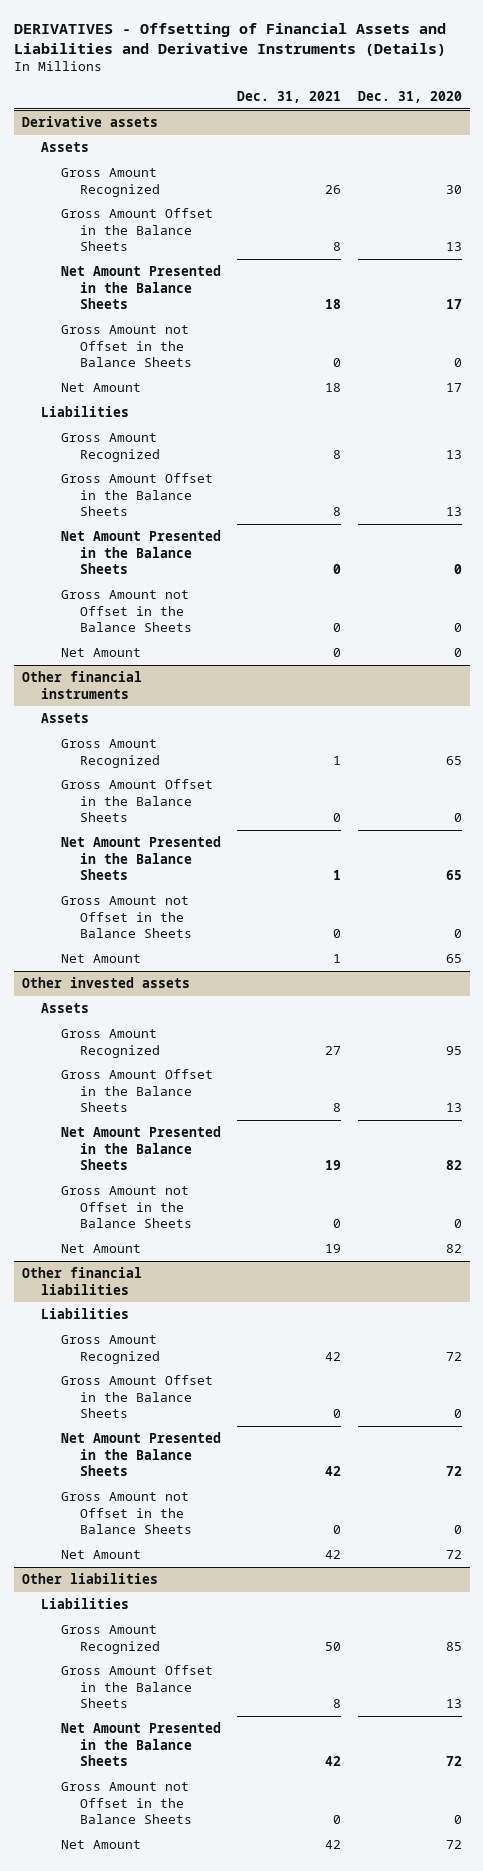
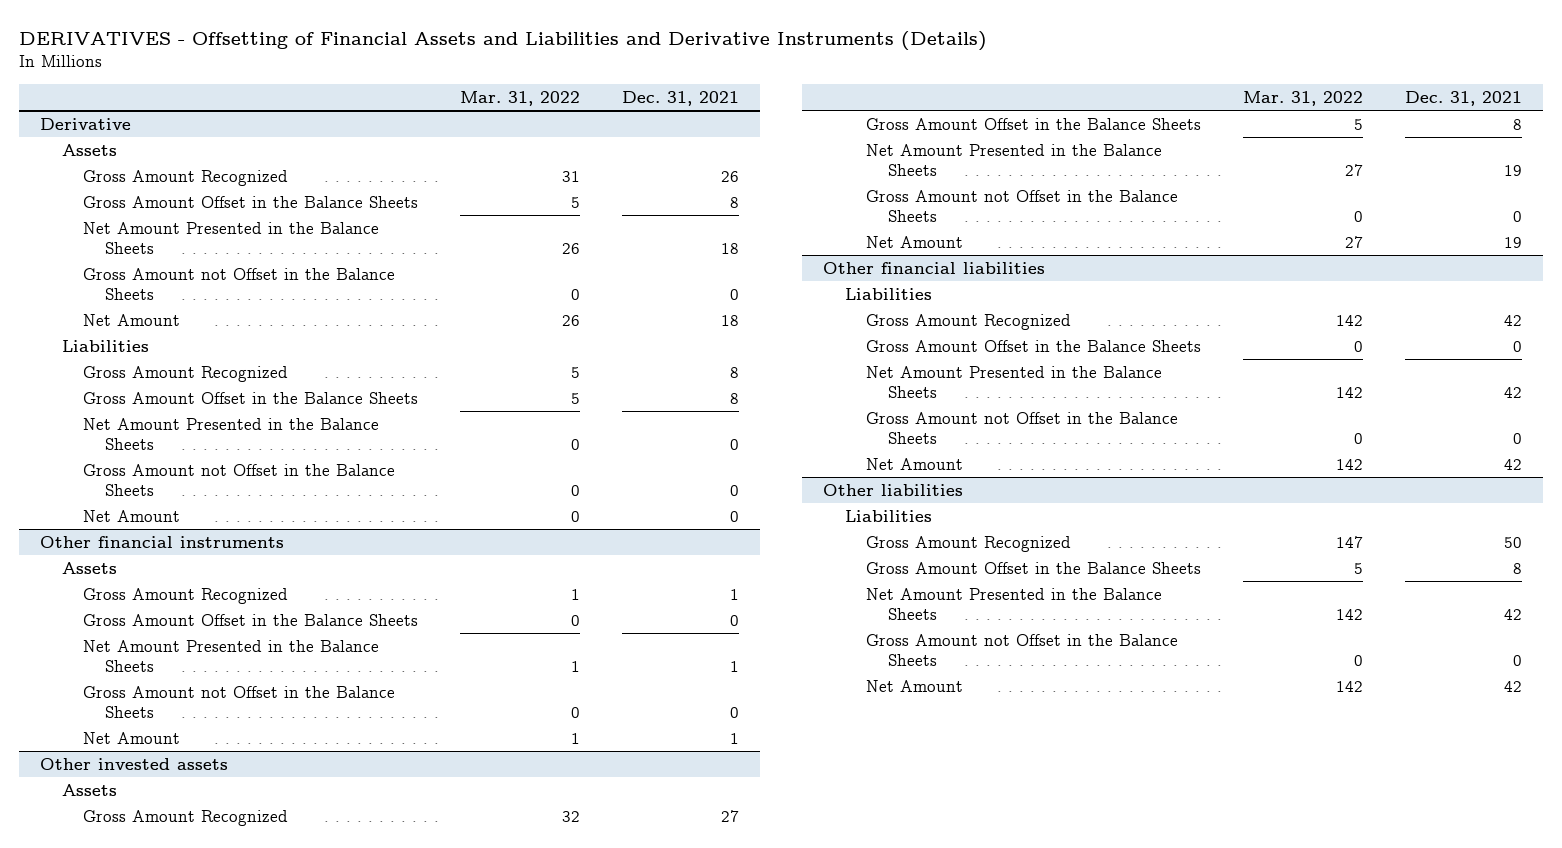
- | Dec. 31, 2021 | Dec. 31, 2020
+ | Mar. 31, 2022 | Dec. 31, 2021
- Derivative assets
+ Derivative

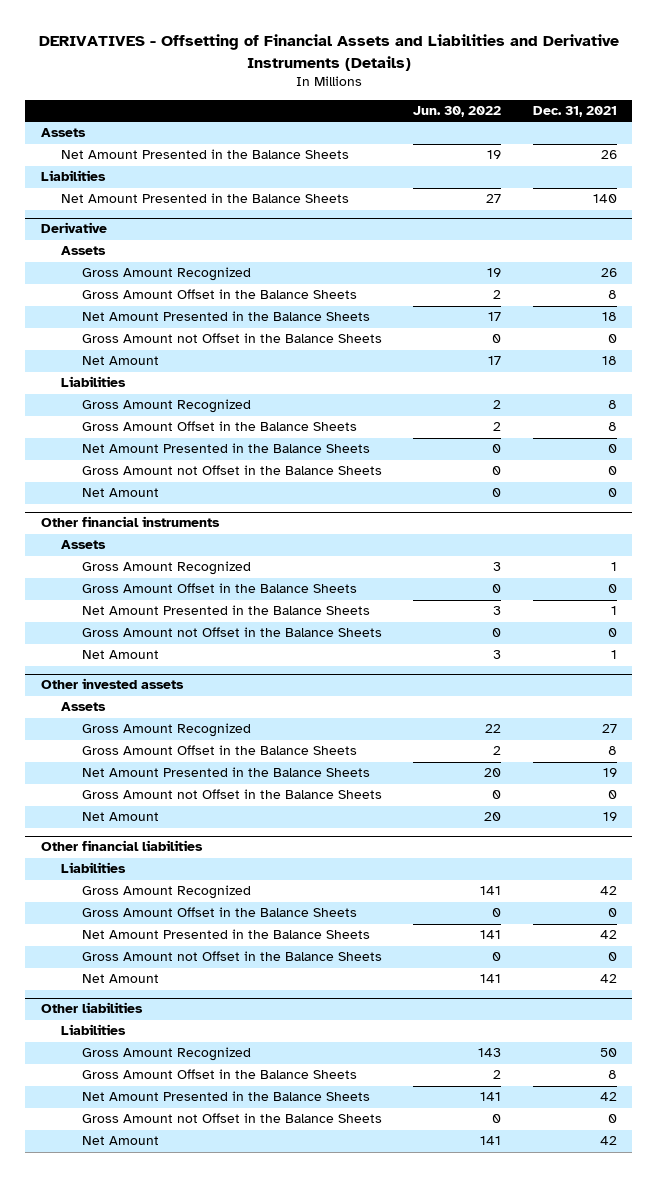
- | Mar. 31, 2022 | Dec. 31, 2021
+ | Jun. 30, 2022 | Dec. 31, 2021
+ Assets
+ Net Amount Presented in the Balance Sheets | 19 | 26
+ Liabilities
+ Net Amount Presented in the Balance Sheets | 27 | 140

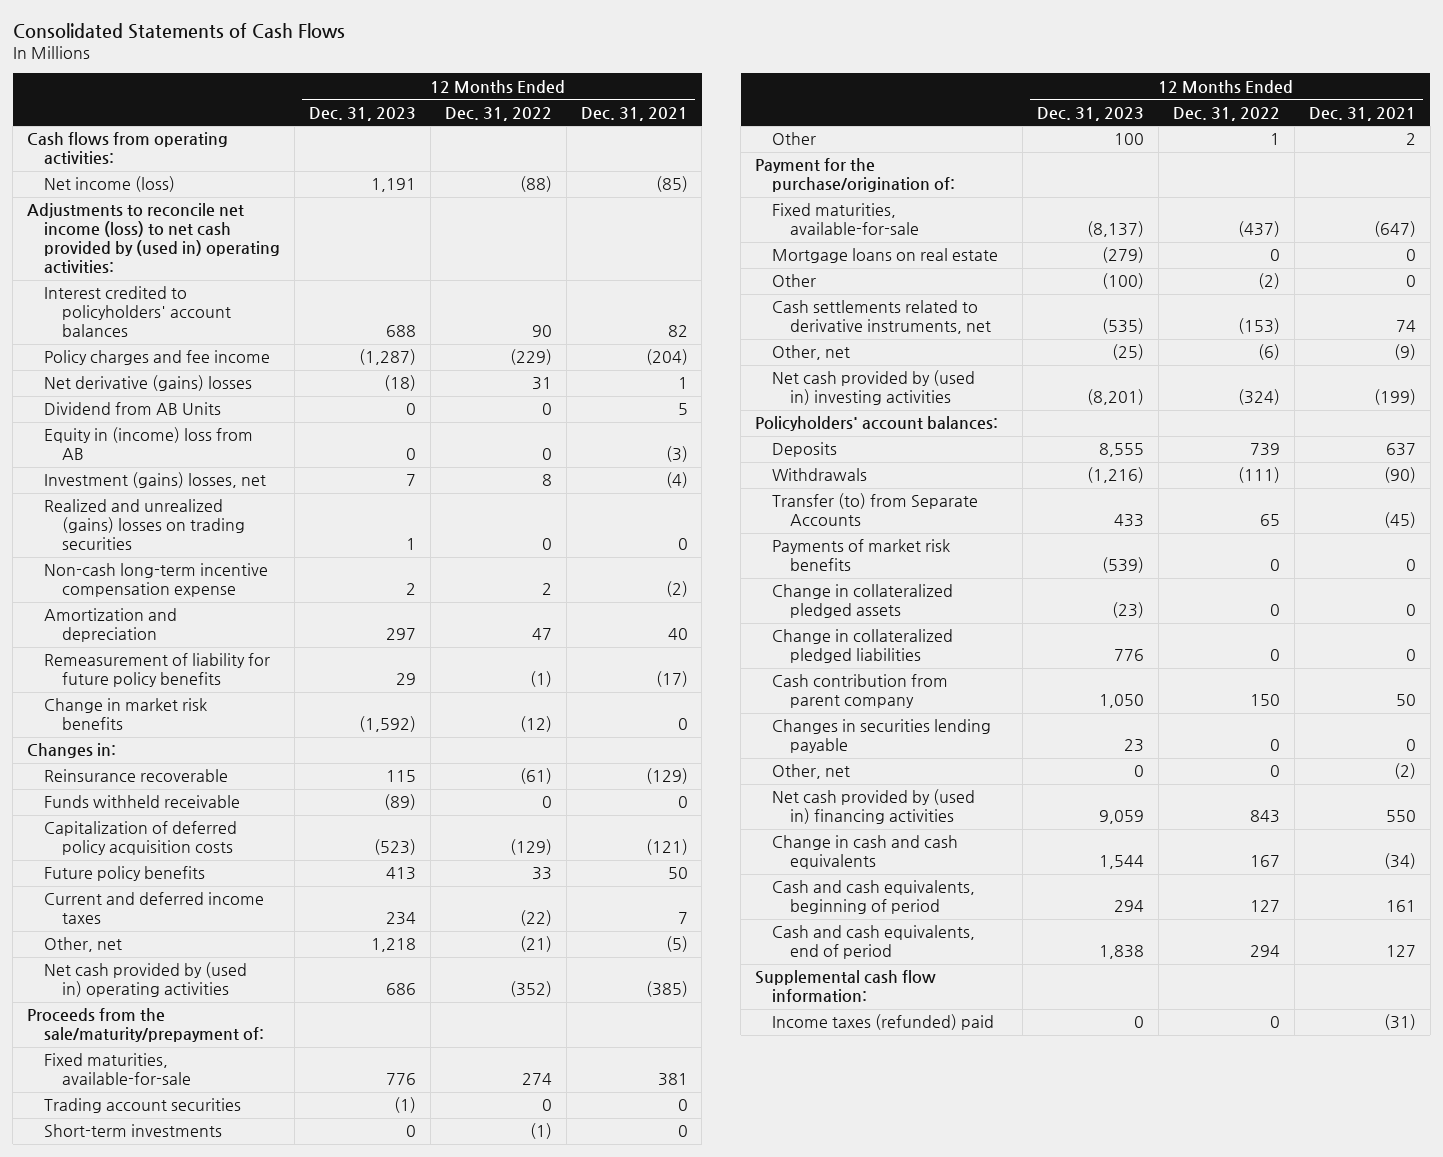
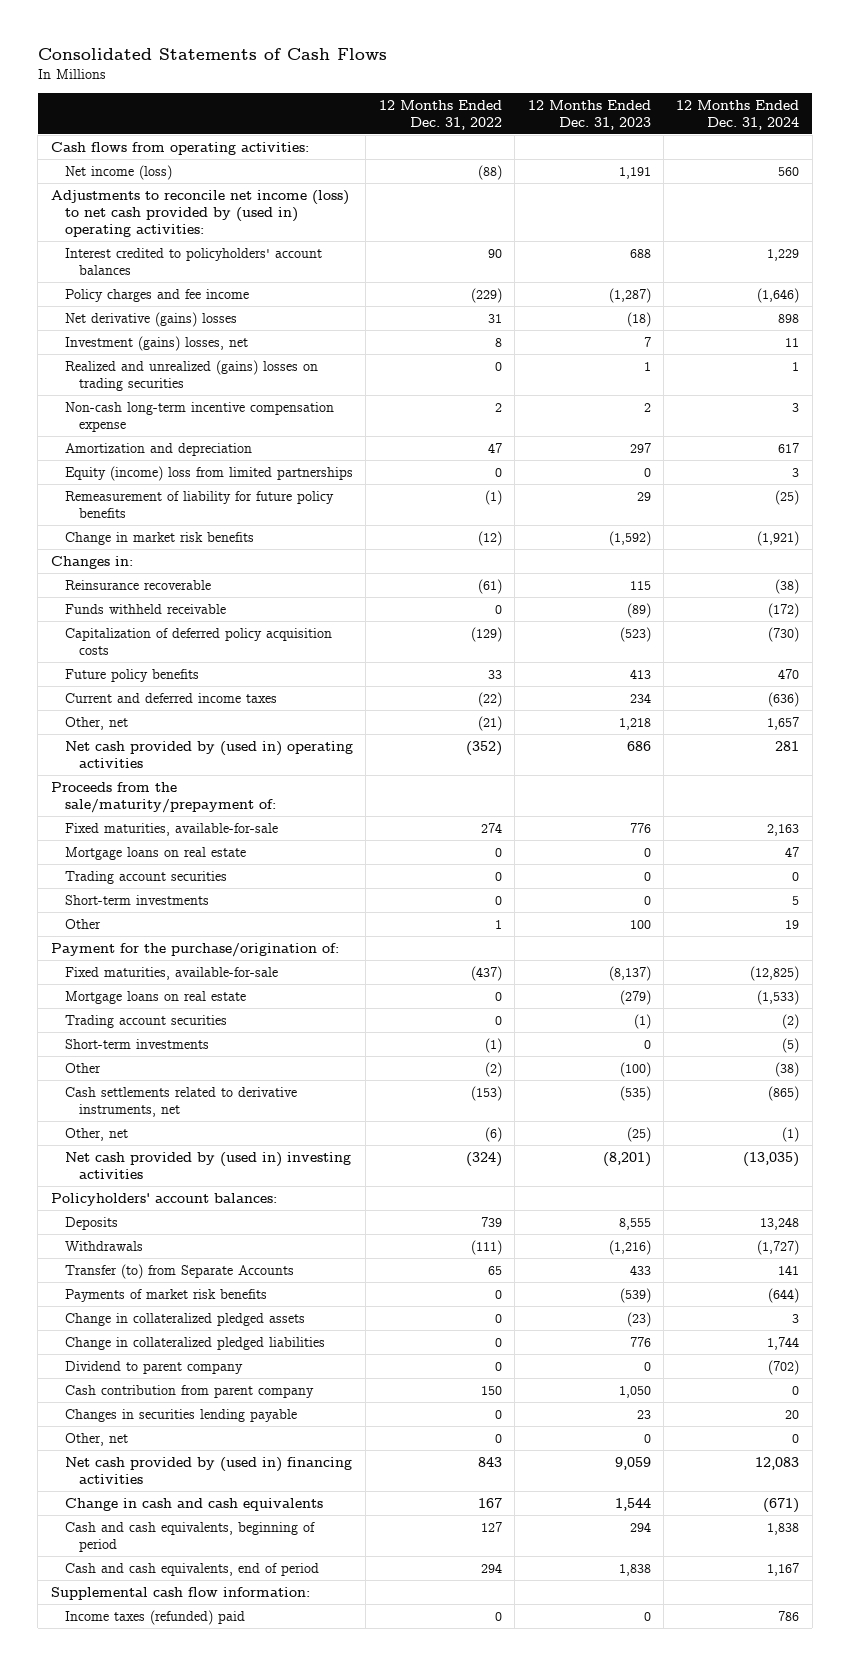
- | 12 Months Ended Dec. 31, 2023 | 12 Months Ended Dec. 31, 2022 | 12 Months Ended Dec. 31, 2021
+ | 12 Months Ended Dec. 31, 2022 | 12 Months Ended Dec. 31, 2023 | 12 Months Ended Dec. 31, 2024
- Dividend from AB Units | 0 | 0 | 5
- Equity in (income) loss from AB | 0 | 0 | (3)
+ Equity (income) loss from limited partnerships | 0 | 0 | 3
+ Mortgage loans on real estate | 0 | 0 | 47
+ Trading account securities | 0 | 0 | 0
+ Short-term investments | 0 | 0 | 5
moved down: Trading account securities | 0 | (1) | (2)
moved down: Short-term investments | (1) | 0 | (5)
+ Dividend to parent company | 0 | 0 | (702)

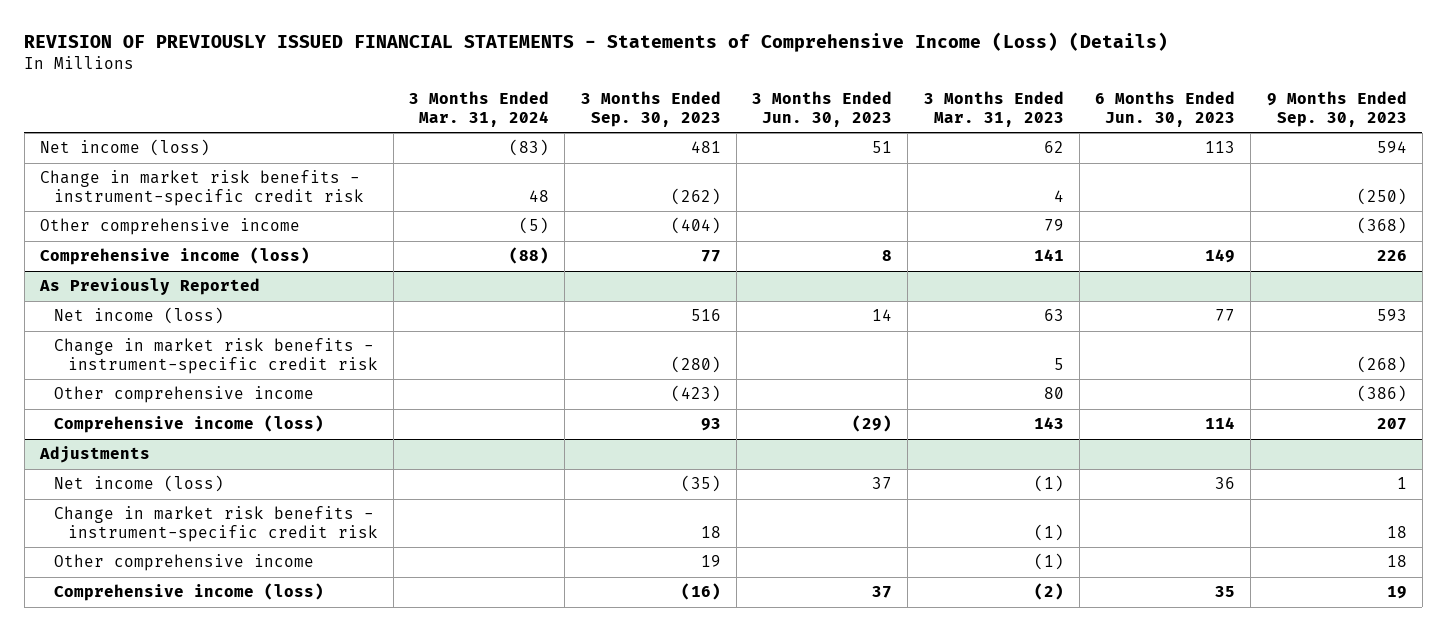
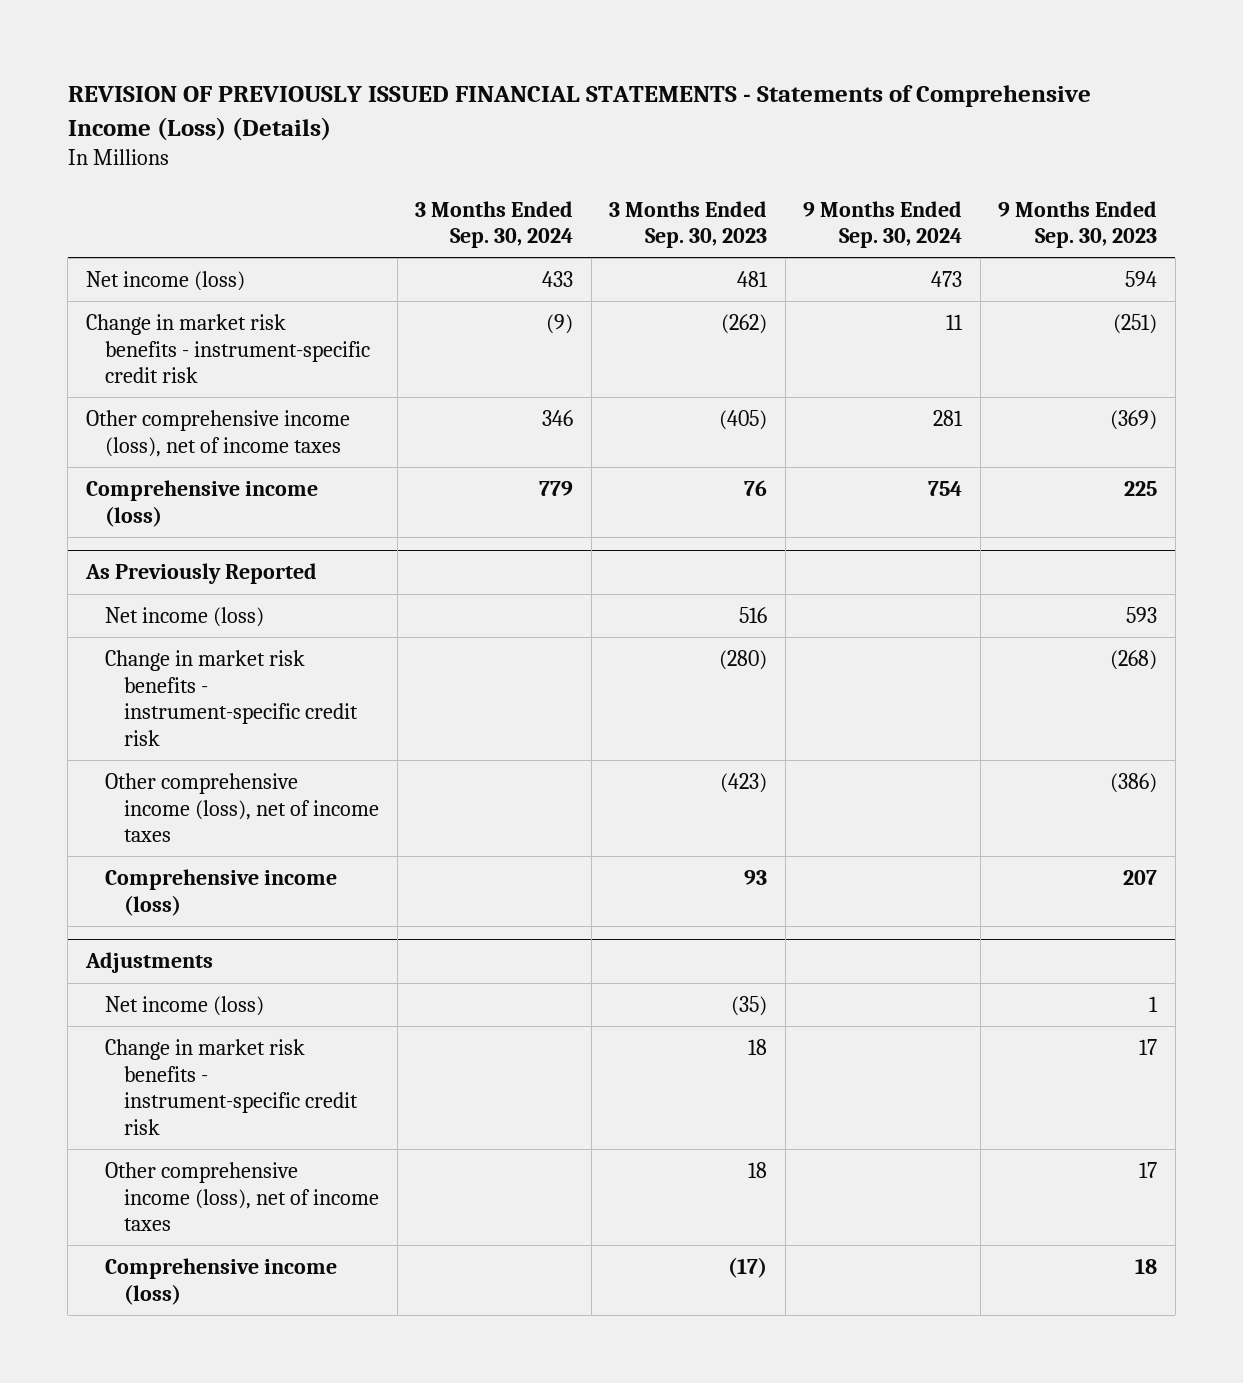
- | 3 Months Ended Mar. 31, 2024 | 3 Months Ended Sep. 30, 2023 | 3 Months Ended Jun. 30, 2023 | 3 Months Ended Mar. 31, 2023 | 6 Months Ended Jun. 30, 2023 | 9 Months Ended Sep. 30, 2023
+ | 3 Months Ended Sep. 30, 2024 | 3 Months Ended Sep. 30, 2023 | 9 Months Ended Sep. 30, 2024 | 9 Months Ended Sep. 30, 2023
- Change in market risk benefits - instrument-specific credit risk | 48 | (262) | | 4 | | (250)
- Other comprehensive income | (5) | (404) | | 79 | | (368)
- Comprehensive income (loss) | (88) | 77 | 8 | 141 | 149 | 226
+ Change in market risk benefits - instrument-specific credit risk | (9) | (262) | 11 | (251)
+ Other comprehensive income (loss), net of income taxes | 346 | (405) | 281 | (369)
+ Comprehensive income (loss) | 779 | 76 | 754 | 225
@ As Previously Reported
- Other comprehensive income | | (423) | | 80 | | (386)
+ Other comprehensive income (loss), net of income taxes | | (423) | | (386)
@ Adjustments
- Change in market risk benefits - instrument-specific credit risk | | 18 | | (1) | | 18
- Other comprehensive income | | 19 | | (1) | | 18
- Comprehensive income (loss) | | (16) | 37 | (2) | 35 | 19
+ Change in market risk benefits - instrument-specific credit risk | | 18 | | 17
+ Other comprehensive income (loss), net of income taxes | | 18 | | 17
+ Comprehensive income (loss) | | (17) | | 18

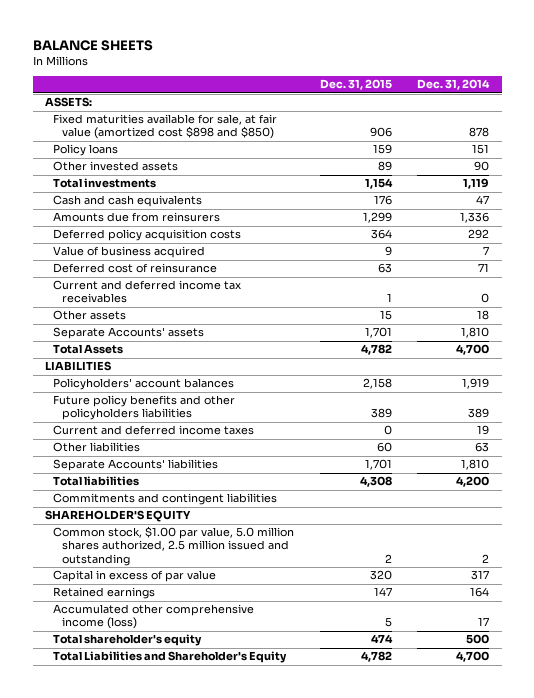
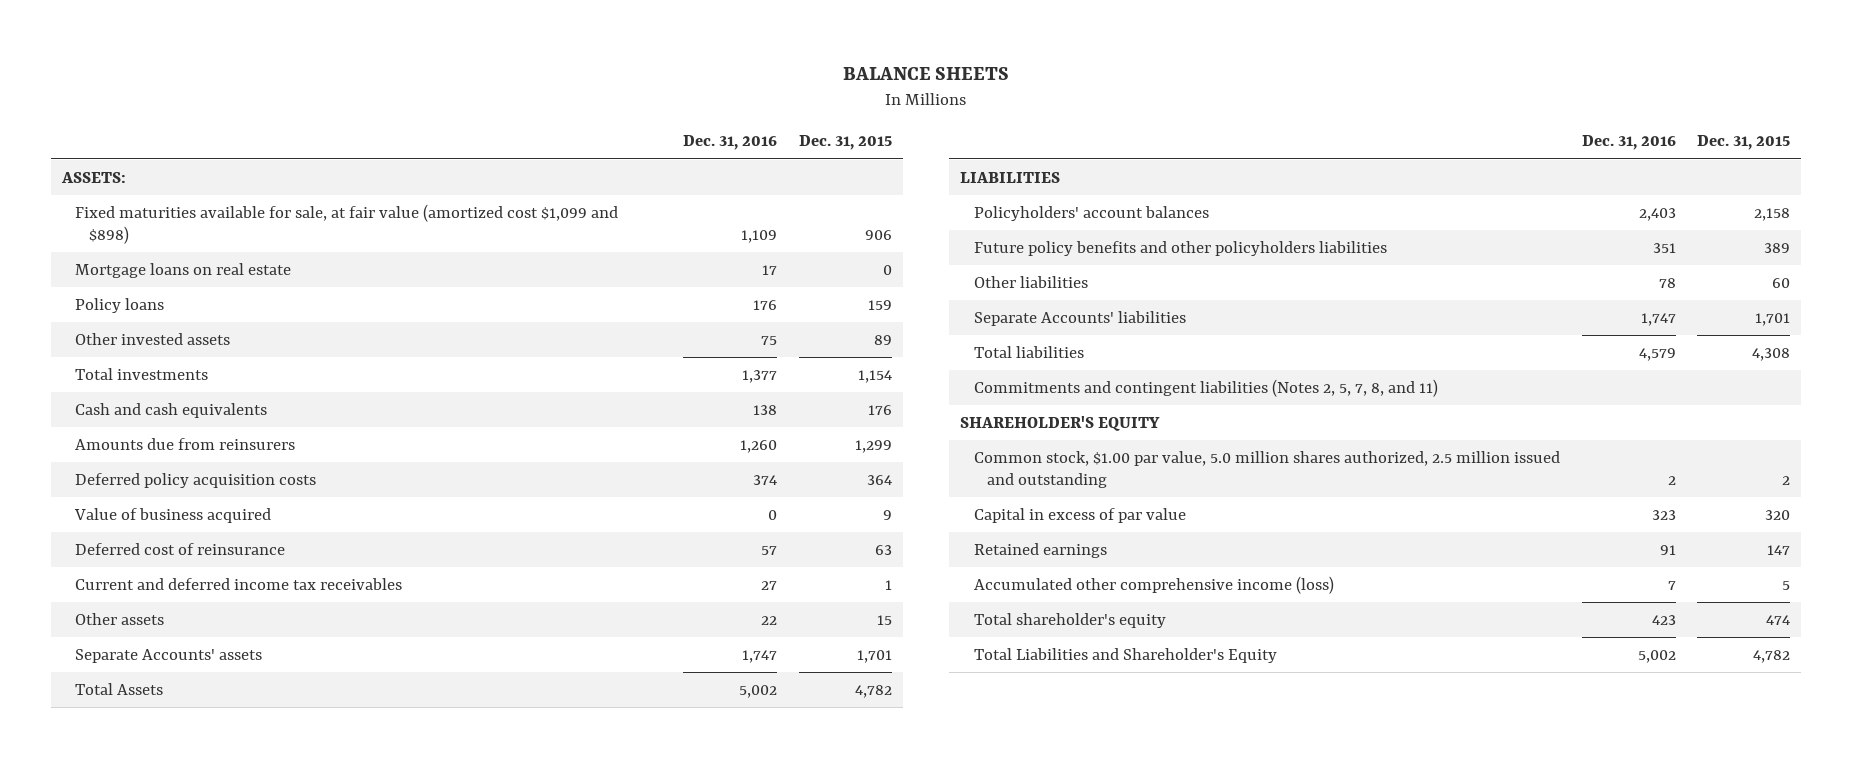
- | Dec. 31, 2015 | Dec. 31, 2014
+ | Dec. 31, 2016 | Dec. 31, 2015
- Fixed maturities available for sale, at fair value (amortized cost $898 and $850) | 906 | 878
+ Fixed maturities available for sale, at fair value (amortized cost $1,099 and $898) | 1,109 | 906
+ Mortgage loans on real estate | 17 | 0
- Current and deferred income taxes | 0 | 19
- Commitments and contingent liabilities
+ Commitments and contingent liabilities (Notes 2, 5, 7, 8, and 11)

